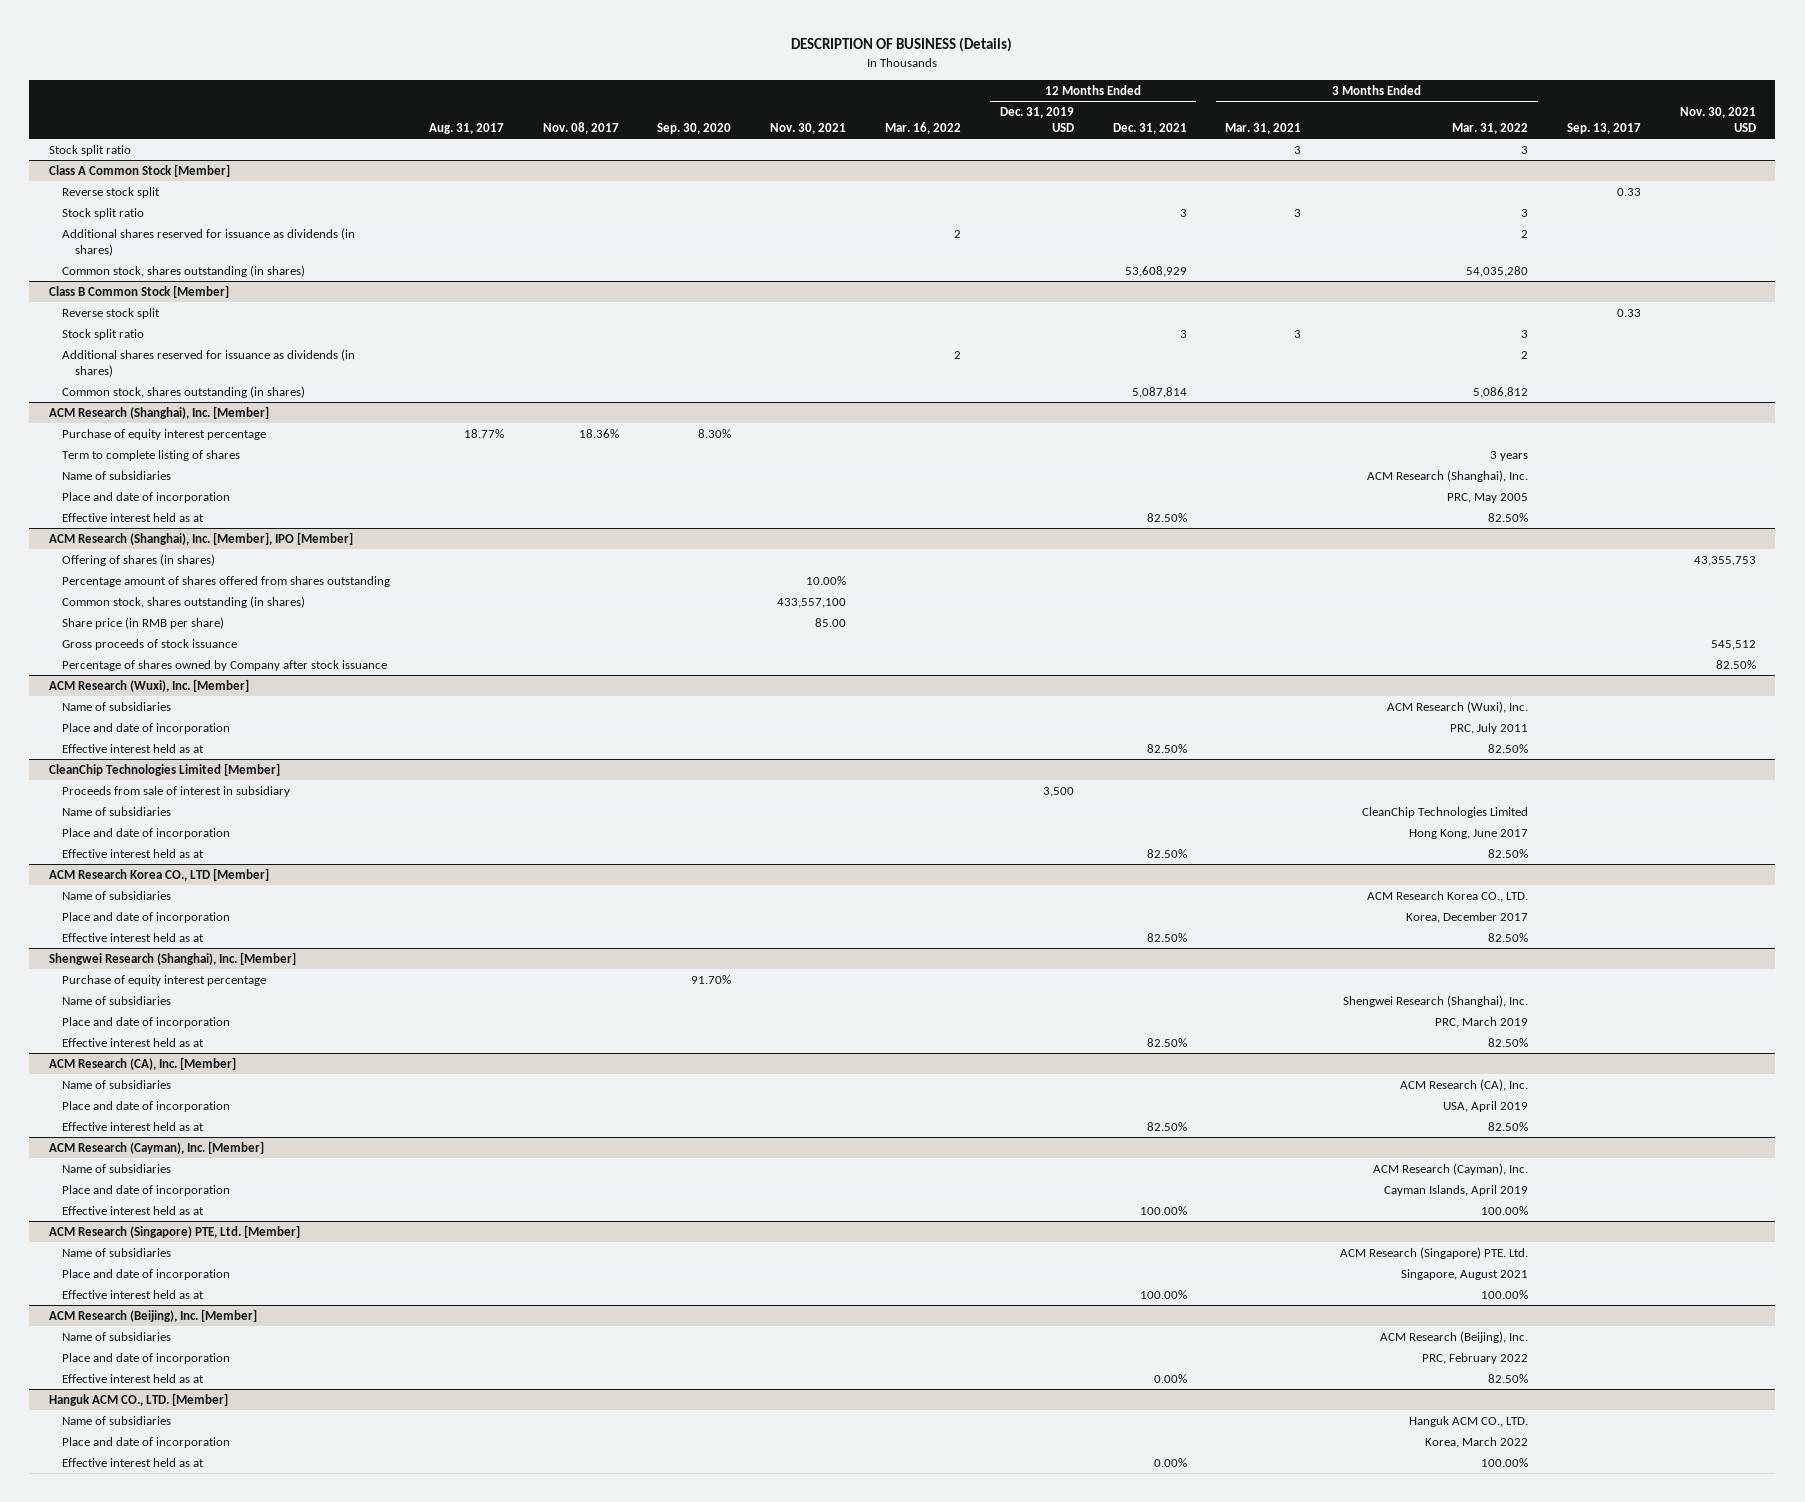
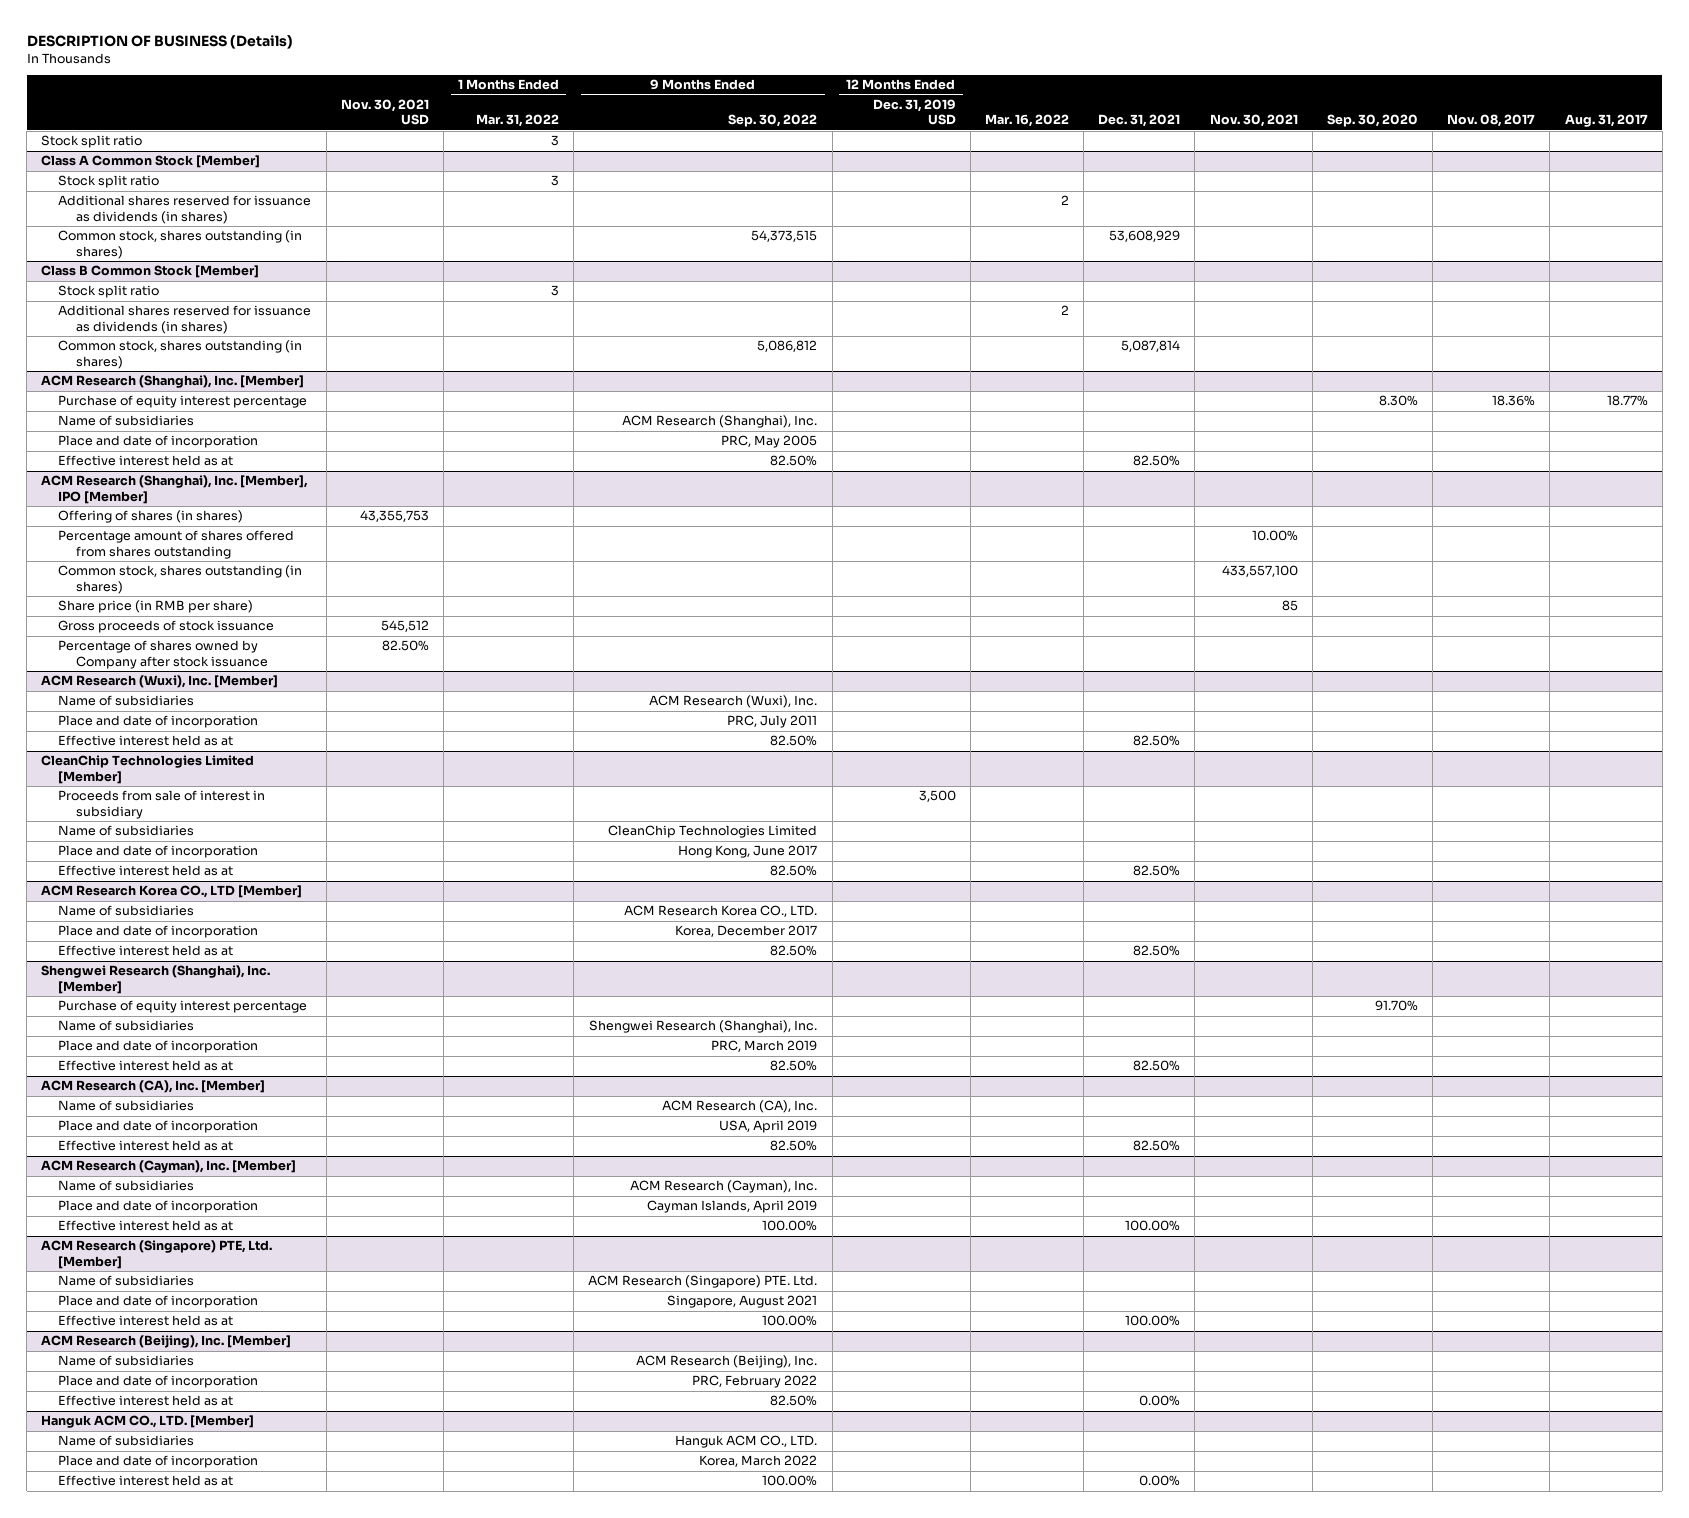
- | Aug. 31, 2017 | Nov. 08, 2017 | Sep. 30, 2020 | Nov. 30, 2021 | Mar. 16, 2022 | 12 Months Ended Dec. 31, 2019 USD | 12 Months Ended Dec. 31, 2021 | 3 Months Ended Mar. 31, 2021 | 3 Months Ended Mar. 31, 2022 | Sep. 13, 2017 | Nov. 30, 2021 USD
+ | Nov. 30, 2021 USD | 1 Months Ended Mar. 31, 2022 | 9 Months Ended Sep. 30, 2022 | 12 Months Ended Dec. 31, 2019 USD | Mar. 16, 2022 | Dec. 31, 2021 | Nov. 30, 2021 | Sep. 30, 2020 | Nov. 08, 2017 | Aug. 31, 2017
@ Class A Common Stock [Member]
- Reverse stock split | | | | | | | | | | 0.33 |
@ Class B Common Stock [Member]
- Reverse stock split | | | | | | | | | | 0.33 |
@ ACM Research (Shanghai), Inc. [Member]
- Term to complete listing of shares | | | | | | | | | 3 years | |
@ ACM Research (Shanghai), Inc. [Member], IPO [Member]
- Share price (in RMB per share) | | | | 85.00 | | | | | | |
+ Share price (in RMB per share) | | | | | | | 85 | | |

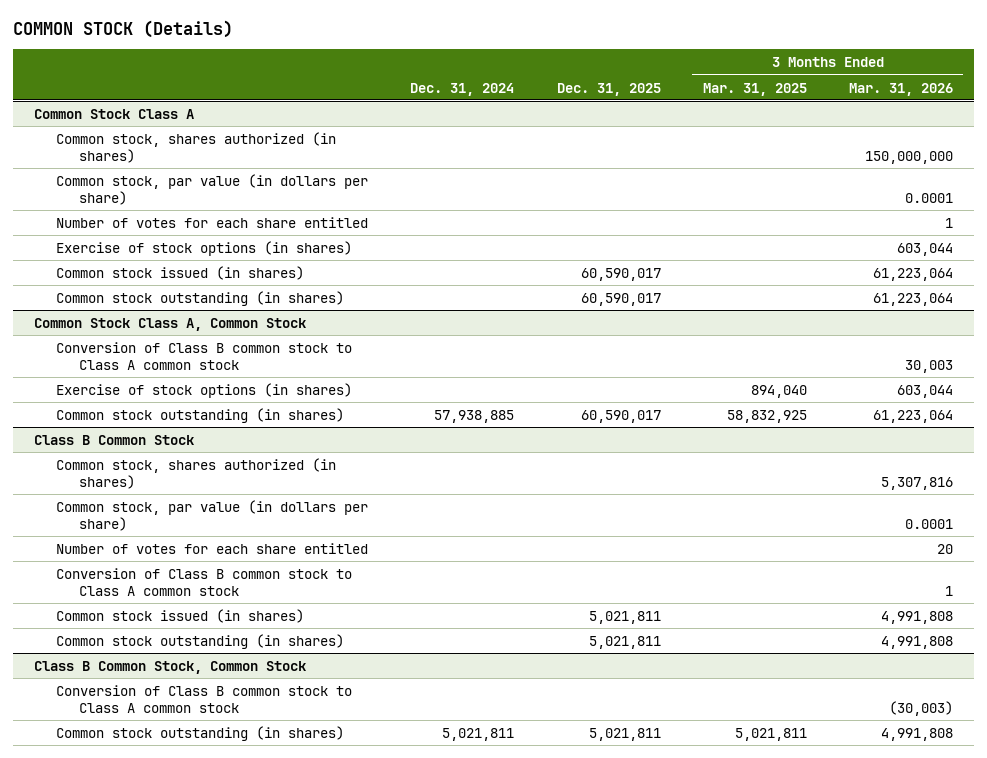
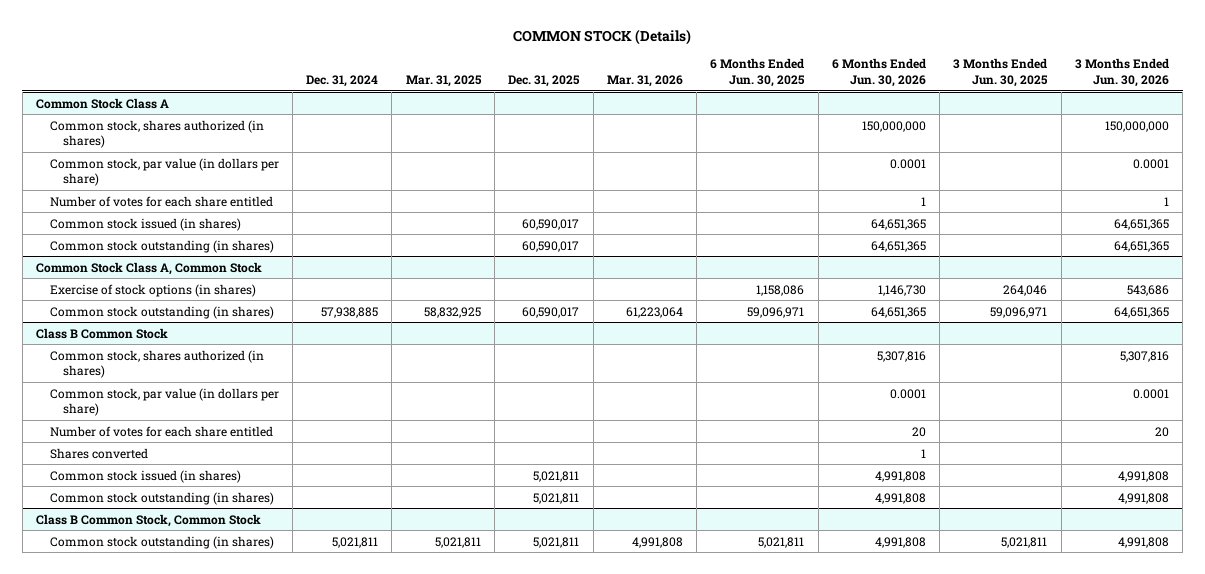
- | Dec. 31, 2024 | Dec. 31, 2025 | 3 Months Ended Mar. 31, 2025 | 3 Months Ended Mar. 31, 2026
+ | Dec. 31, 2024 | Mar. 31, 2025 | Dec. 31, 2025 | Mar. 31, 2026 | 6 Months Ended Jun. 30, 2025 | 6 Months Ended Jun. 30, 2026 | 3 Months Ended Jun. 30, 2025 | 3 Months Ended Jun. 30, 2026
@ Common Stock Class A
- Exercise of stock options (in shares) | | | | 603,044
@ Common Stock Class A, Common Stock
- Conversion of Class B common stock to Class A common stock | | | | 30,003
@ Class B Common Stock
- Conversion of Class B common stock to Class A common stock | | | | 1
+ Shares converted | | | | | | 1 | |
@ Class B Common Stock, Common Stock
- Conversion of Class B common stock to Class A common stock | | | | (30,003)

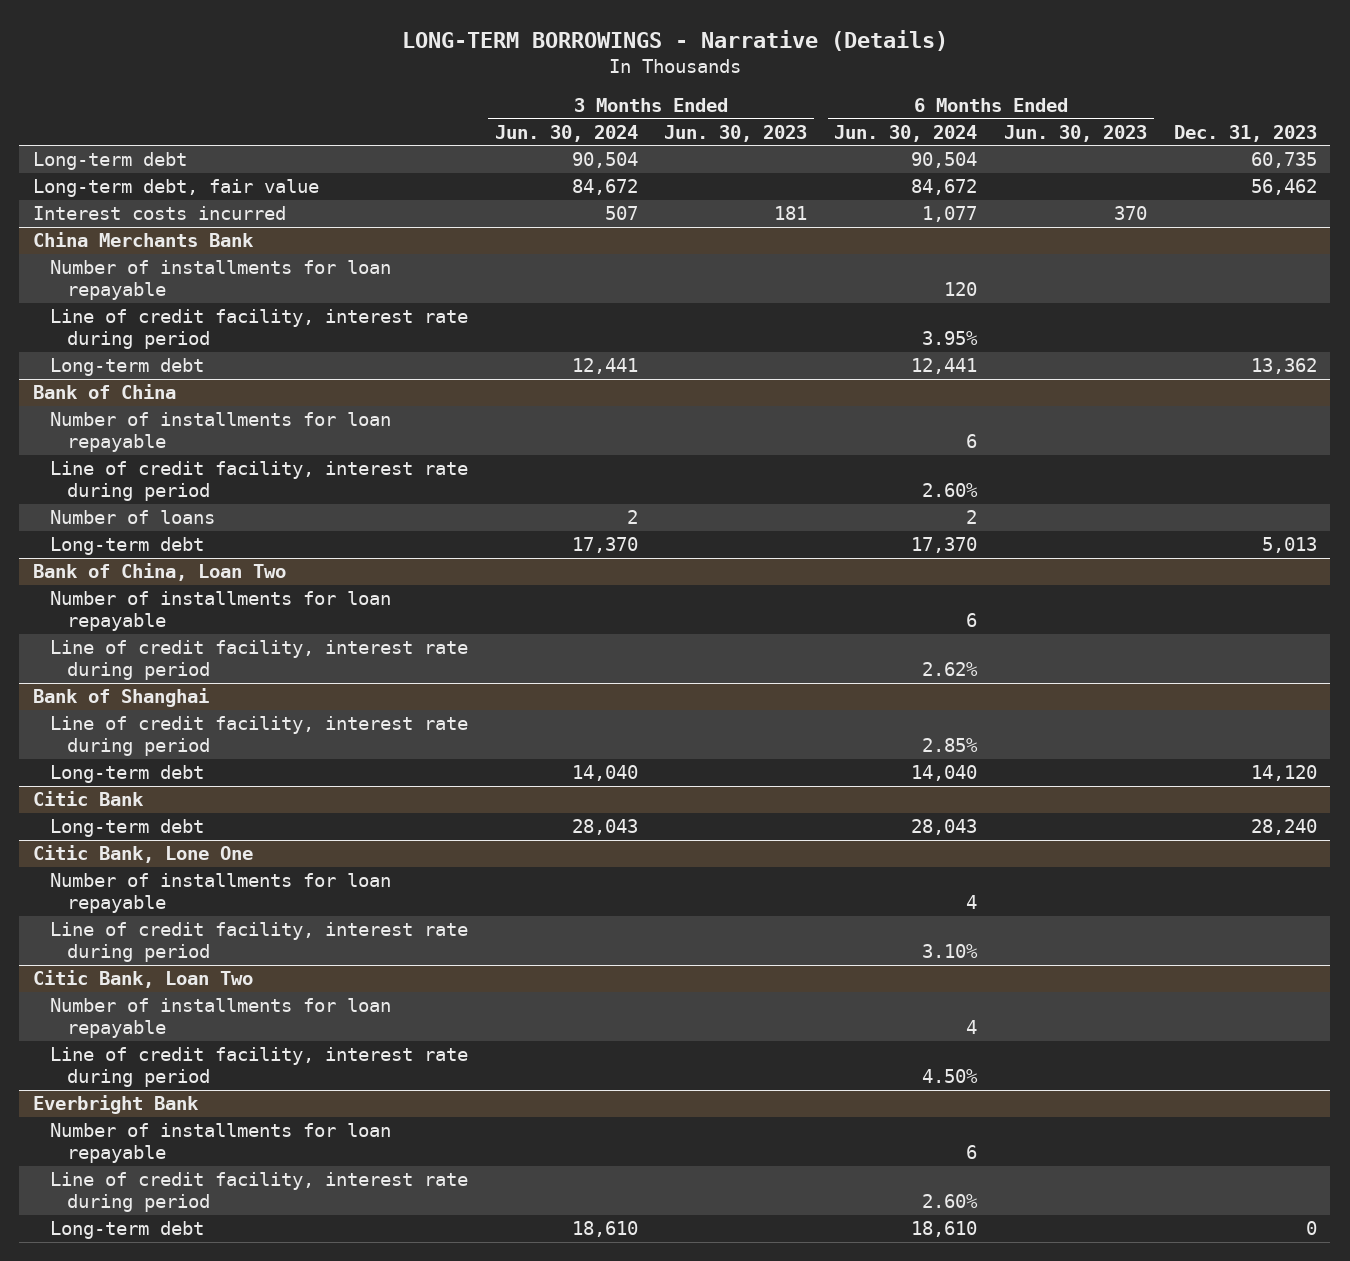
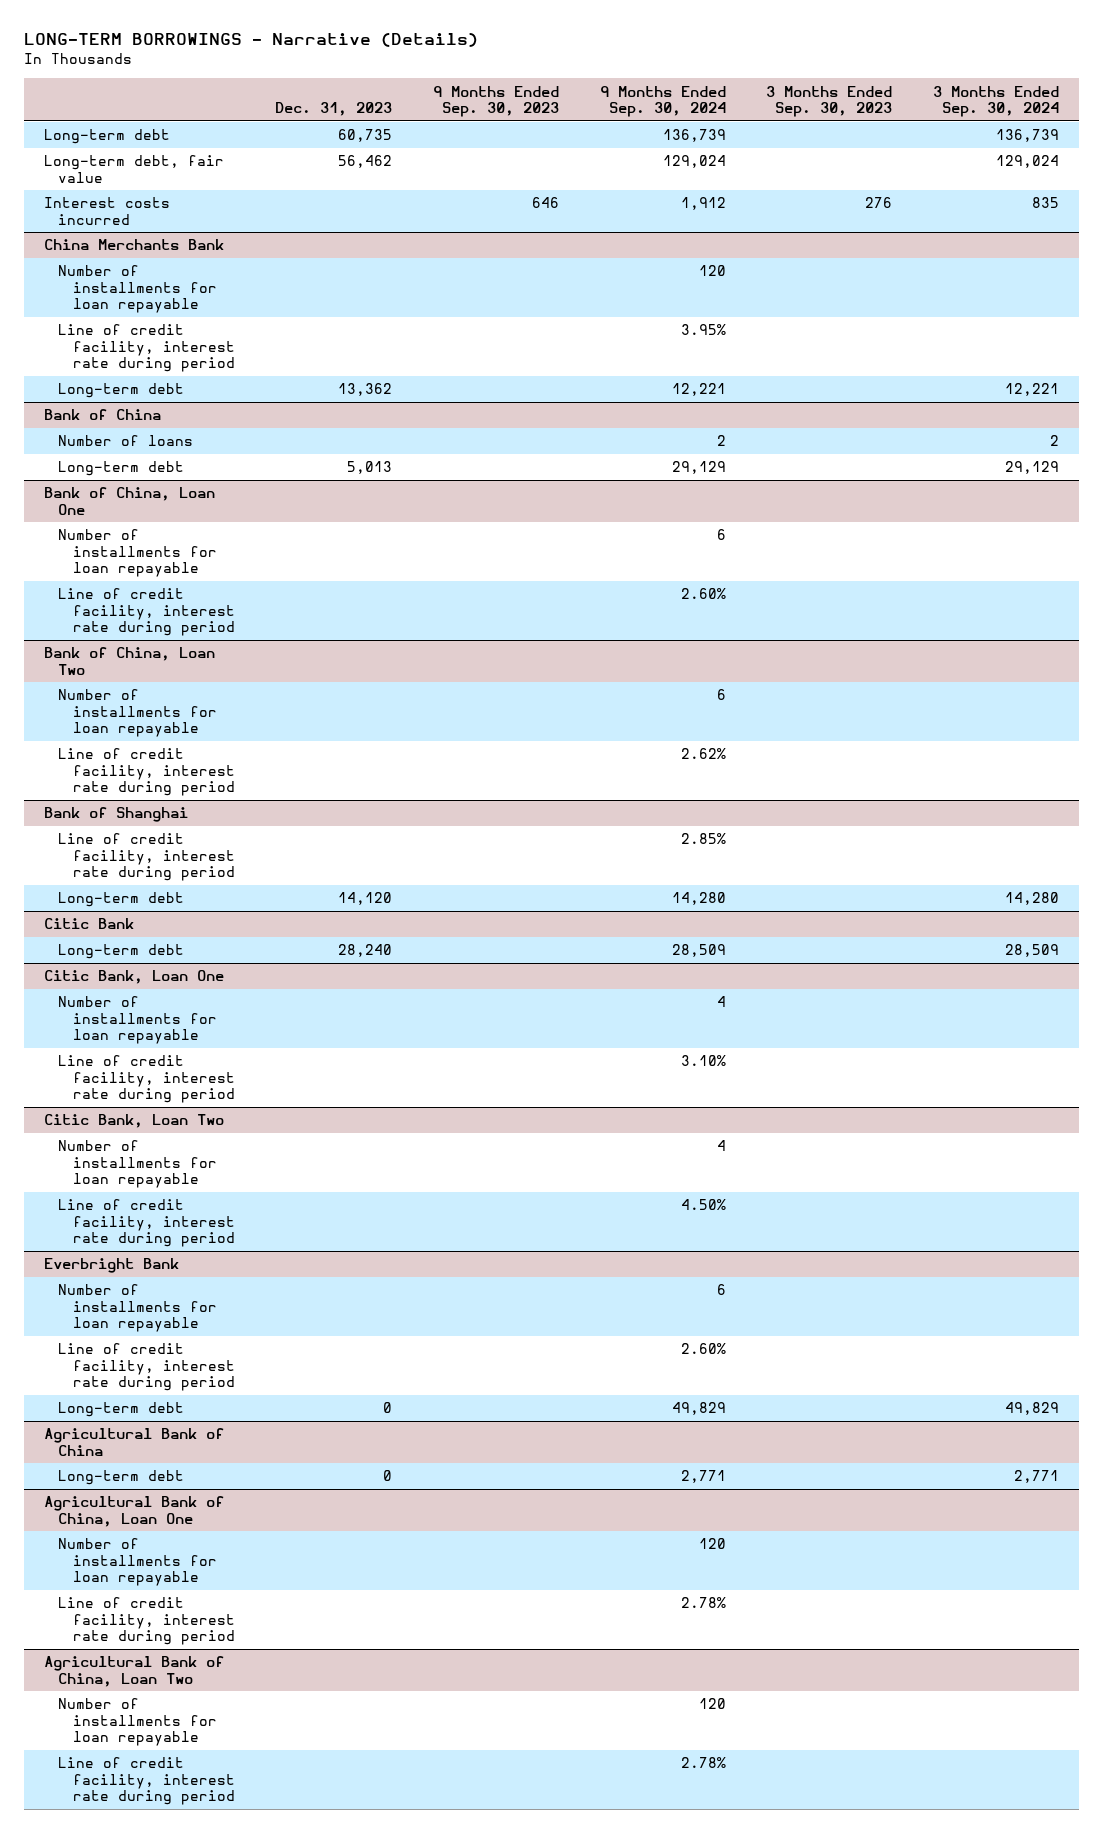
- | 3 Months Ended Jun. 30, 2024 | 3 Months Ended Jun. 30, 2023 | 6 Months Ended Jun. 30, 2024 | 6 Months Ended Jun. 30, 2023 | Dec. 31, 2023
+ | Dec. 31, 2023 | 9 Months Ended Sep. 30, 2023 | 9 Months Ended Sep. 30, 2024 | 3 Months Ended Sep. 30, 2023 | 3 Months Ended Sep. 30, 2024
@ Bank of China
- Number of installments for loan repayable | | | 6 | |
- Line of credit facility, interest rate during period | | | 2.60% | |
+ Bank of China, Loan One
+ Number of installments for loan repayable | | | 6 | |
+ Line of credit facility, interest rate during period | | | 2.60% | |
- Citic Bank, Lone One
+ Citic Bank, Loan One
+ Agricultural Bank of China
+ Long-term debt | 0 | | 2,771 | | 2,771
+ Agricultural Bank of China, Loan One
+ Number of installments for loan repayable | | | 120 | |
+ Line of credit facility, interest rate during period | | | 2.78% | |
+ Agricultural Bank of China, Loan Two
+ Number of installments for loan repayable | | | 120 | |
+ Line of credit facility, interest rate during period | | | 2.78% | |

